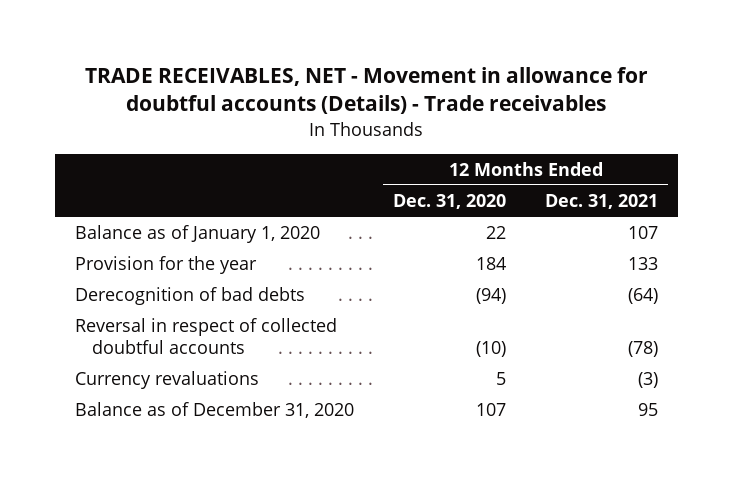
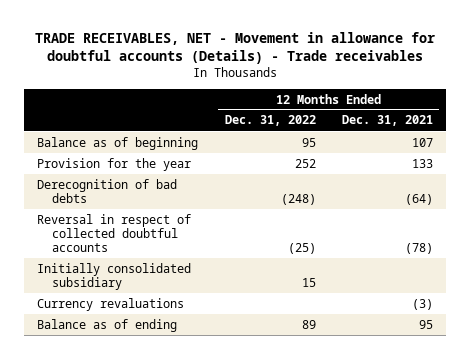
- | 12 Months Ended Dec. 31, 2020 | 12 Months Ended Dec. 31, 2021
+ | 12 Months Ended Dec. 31, 2022 | 12 Months Ended Dec. 31, 2021
- Balance as of January 1, 2020 | 22 | 107
+ Balance as of beginning | 95 | 107
+ Initially consolidated subsidiary | 15 |
- Balance as of December 31, 2020 | 107 | 95
+ Balance as of ending | 89 | 95

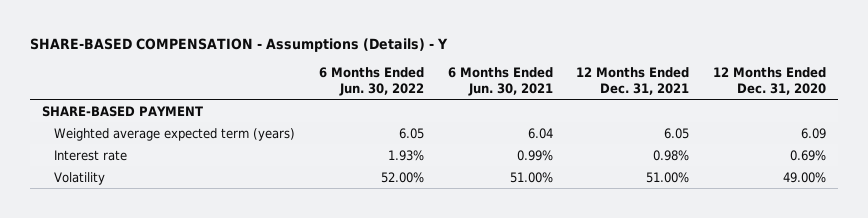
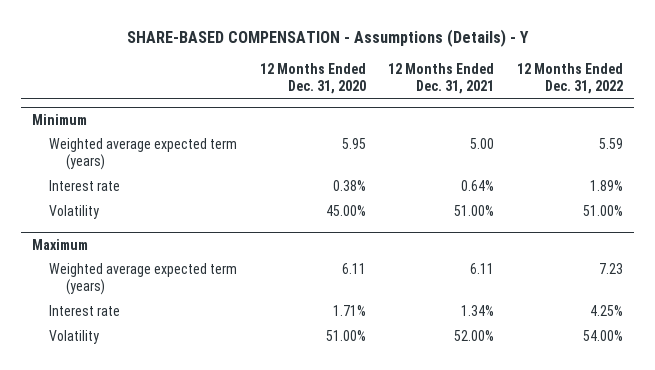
- | 6 Months Ended Jun. 30, 2022 | 6 Months Ended Jun. 30, 2021 | 12 Months Ended Dec. 31, 2021 | 12 Months Ended Dec. 31, 2020
+ | 12 Months Ended Dec. 31, 2020 | 12 Months Ended Dec. 31, 2021 | 12 Months Ended Dec. 31, 2022
- SHARE-BASED PAYMENT
- Weighted average expected term (years) | 6.05 | 6.04 | 6.05 | 6.09
- Interest rate | 1.93% | 0.99% | 0.98% | 0.69%
- Volatility | 52.00% | 51.00% | 51.00% | 49.00%
+ Minimum
+ Weighted average expected term (years) | 5.95 | 5.00 | 5.59
+ Interest rate | 0.38% | 0.64% | 1.89%
+ Volatility | 45.00% | 51.00% | 51.00%
+ Maximum
+ Weighted average expected term (years) | 6.11 | 6.11 | 7.23
+ Interest rate | 1.71% | 1.34% | 4.25%
+ Volatility | 51.00% | 52.00% | 54.00%

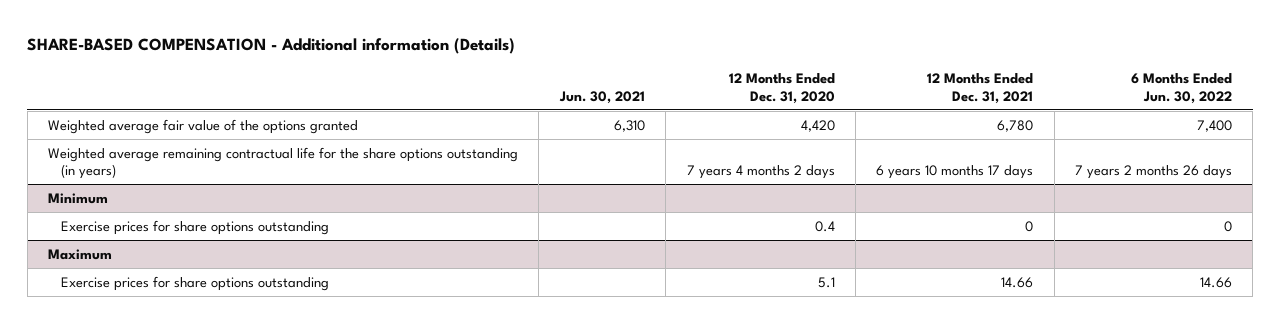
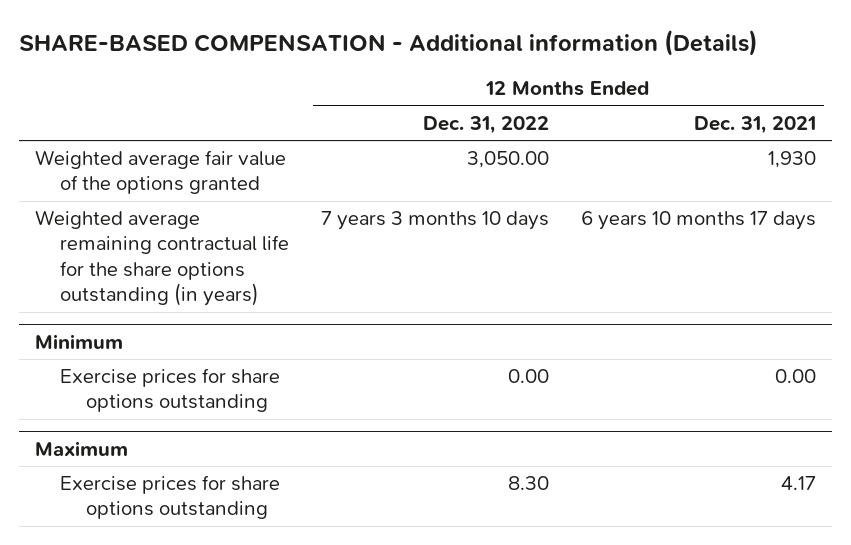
- | Jun. 30, 2021 | 12 Months Ended Dec. 31, 2020 | 12 Months Ended Dec. 31, 2021 | 6 Months Ended Jun. 30, 2022
+ | 12 Months Ended Dec. 31, 2022 | 12 Months Ended Dec. 31, 2021
- Weighted average fair value of the options granted | 6,310 | 4,420 | 6,780 | 7,400
+ Weighted average fair value of the options granted | 3,050.00 | 1,930
@ Minimum
- Exercise prices for share options outstanding | | 0.4 | 0 | 0
+ Exercise prices for share options outstanding | 0.00 | 0.00
@ Maximum
- Exercise prices for share options outstanding | | 5.1 | 14.66 | 14.66
+ Exercise prices for share options outstanding | 8.30 | 4.17

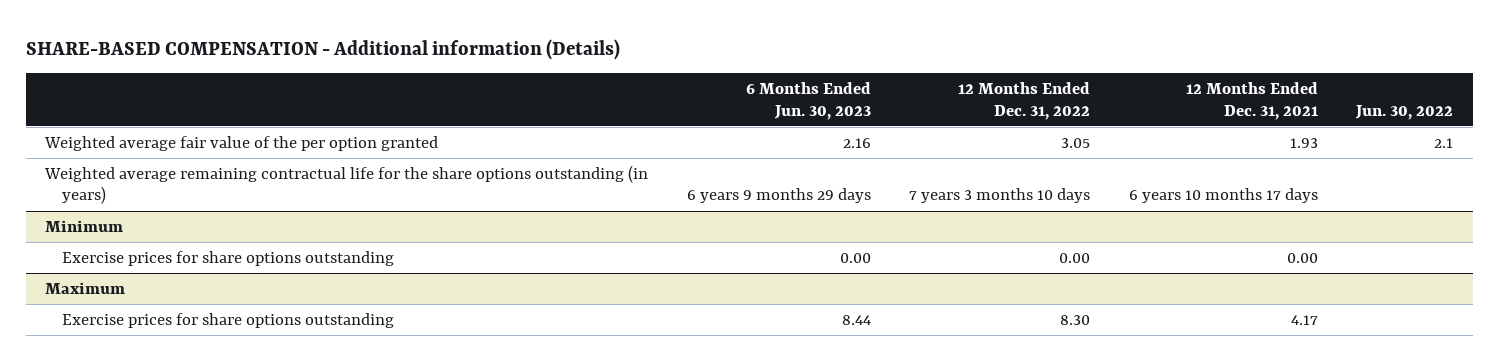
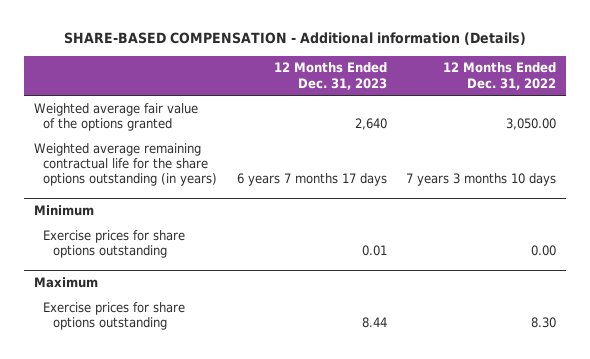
- | 6 Months Ended Jun. 30, 2023 | 12 Months Ended Dec. 31, 2022 | 12 Months Ended Dec. 31, 2021 | Jun. 30, 2022
+ | 12 Months Ended Dec. 31, 2023 | 12 Months Ended Dec. 31, 2022
- Weighted average fair value of the per option granted | 2.16 | 3.05 | 1.93 | 2.1
+ Weighted average fair value of the options granted | 2,640 | 3,050.00

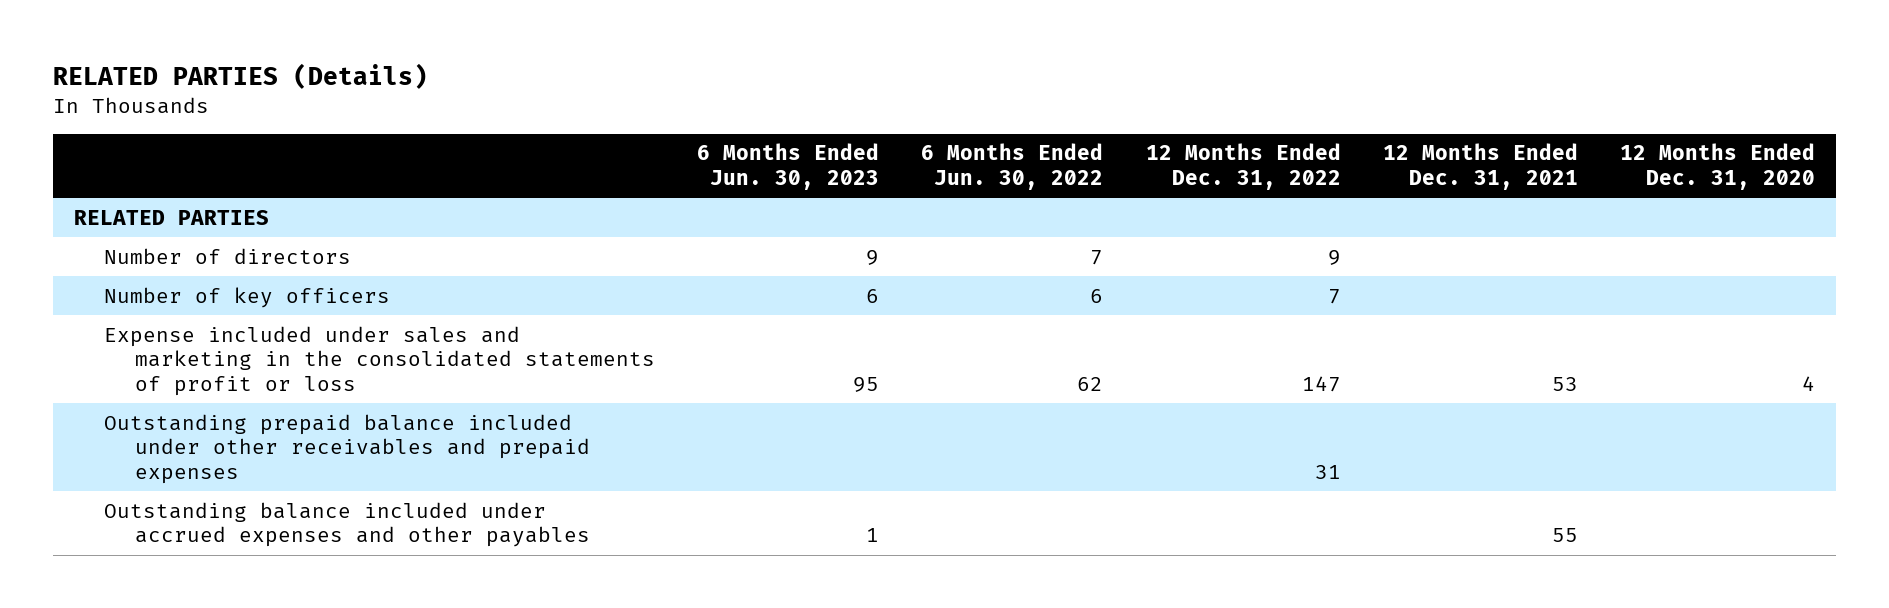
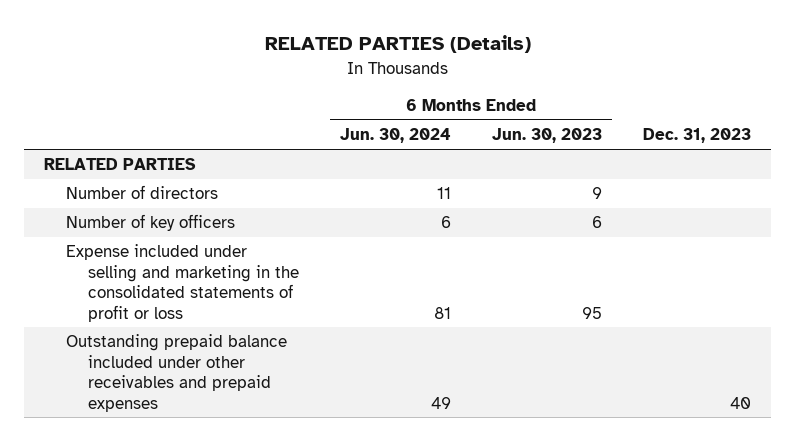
- | 6 Months Ended Jun. 30, 2023 | 6 Months Ended Jun. 30, 2022 | 12 Months Ended Dec. 31, 2022 | 12 Months Ended Dec. 31, 2021 | 12 Months Ended Dec. 31, 2020
+ | 6 Months Ended Jun. 30, 2024 | 6 Months Ended Jun. 30, 2023 | Dec. 31, 2023
- Expense included under sales and marketing in the consolidated statements of profit or loss | 95 | 62 | 147 | 53 | 4
+ Expense included under selling and marketing in the consolidated statements of profit or loss | 81 | 95 |
- Outstanding balance included under accrued expenses and other payables | 1 | | | 55 |

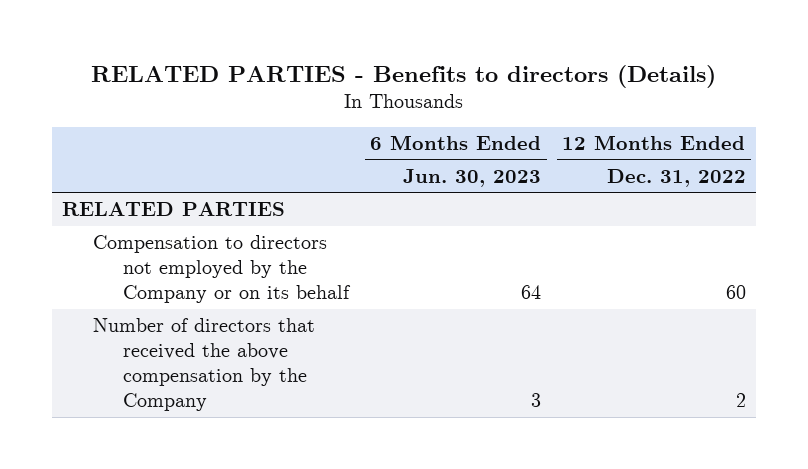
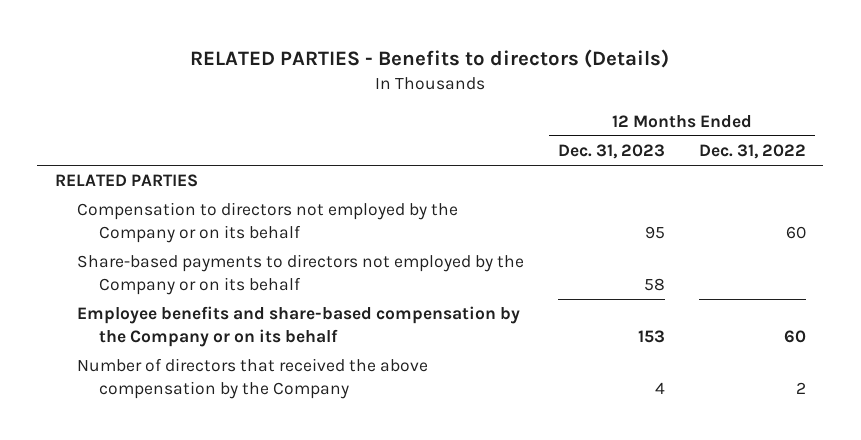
- | 6 Months Ended Jun. 30, 2023 | 12 Months Ended Dec. 31, 2022
+ | 12 Months Ended Dec. 31, 2023 | 12 Months Ended Dec. 31, 2022
+ Share-based payments to directors not employed by the Company or on its behalf | 58 |
+ Employee benefits and share-based compensation by the Company or on its behalf | 153 | 60

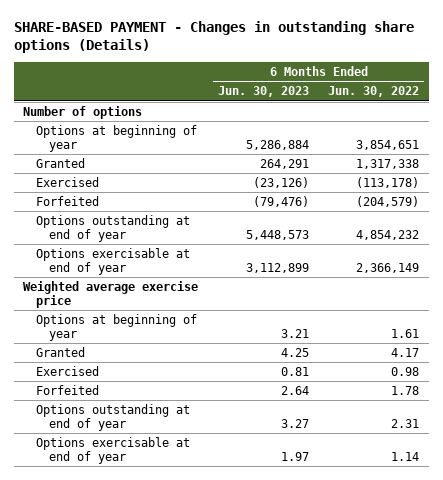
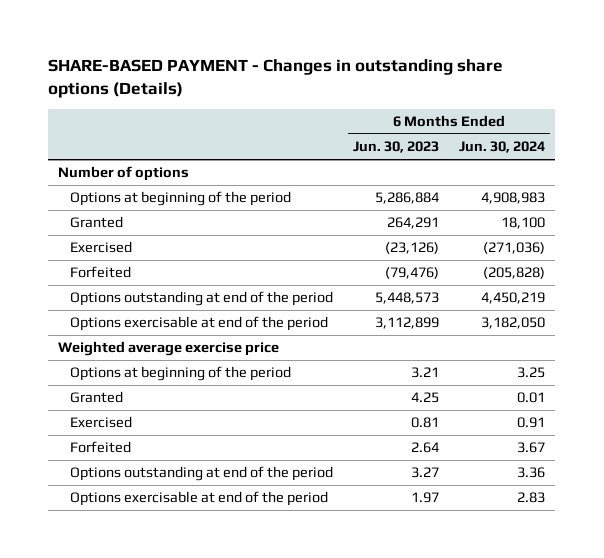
- | 6 Months Ended Jun. 30, 2023 | 6 Months Ended Jun. 30, 2022
+ | 6 Months Ended Jun. 30, 2023 | 6 Months Ended Jun. 30, 2024
- Options at beginning of year | 5,286,884 | 3,854,651
+ Options at beginning of the period | 5,286,884 | 4,908,983
- Options outstanding at end of year | 5,448,573 | 4,854,232
- Options exercisable at end of year | 3,112,899 | 2,366,149
+ Options outstanding at end of the period | 5,448,573 | 4,450,219
+ Options exercisable at end of the period | 3,112,899 | 3,182,050
- Options at beginning of year | 3.21 | 1.61
+ Options at beginning of the period | 3.21 | 3.25
- Options outstanding at end of year | 3.27 | 2.31
- Options exercisable at end of year | 1.97 | 1.14
+ Options outstanding at end of the period | 3.27 | 3.36
+ Options exercisable at end of the period | 1.97 | 2.83

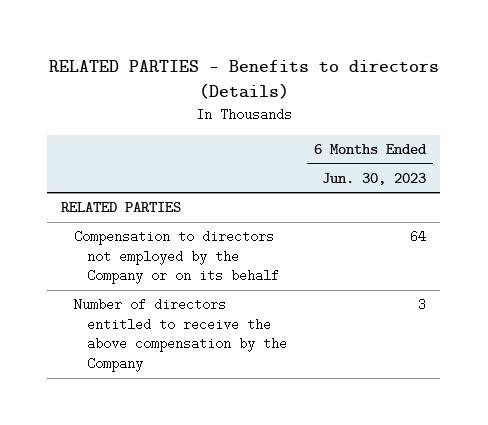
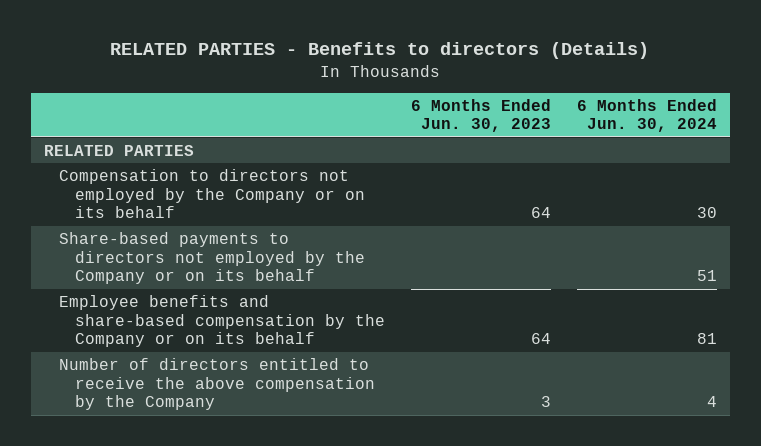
- | 6 Months Ended Jun. 30, 2023
+ | 6 Months Ended Jun. 30, 2023 | 6 Months Ended Jun. 30, 2024
+ Share-based payments to directors not employed by the Company or on its behalf | | 51
+ Employee benefits and share-based compensation by the Company or on its behalf | 64 | 81

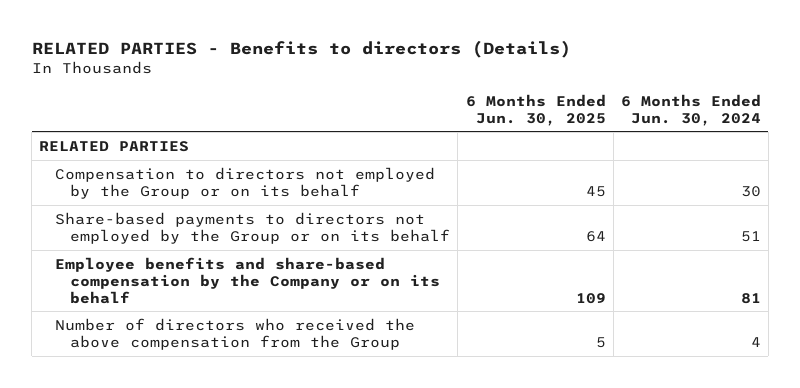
- | 6 Months Ended Jun. 30, 2023 | 6 Months Ended Jun. 30, 2024
+ | 6 Months Ended Jun. 30, 2025 | 6 Months Ended Jun. 30, 2024
- Compensation to directors not employed by the Company or on its behalf | 64 | 30
- Share-based payments to directors not employed by the Company or on its behalf | | 51
+ Compensation to directors not employed by the Group or on its behalf | 45 | 30
+ Share-based payments to directors not employed by the Group or on its behalf | 64 | 51
- Number of directors entitled to receive the above compensation by the Company | 3 | 4
+ Number of directors who received the above compensation from the Group | 5 | 4

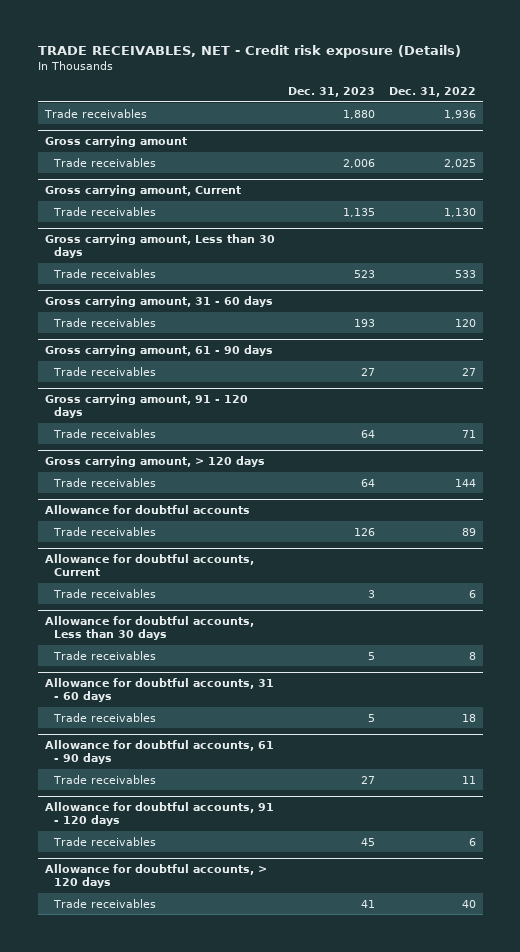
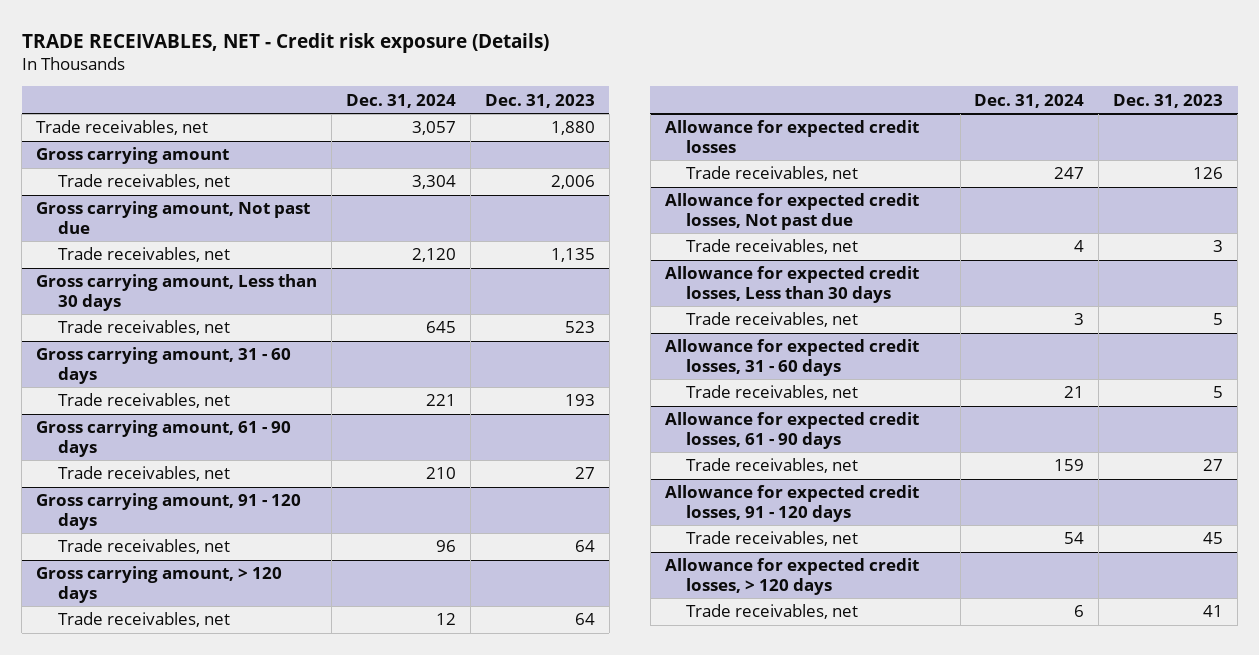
- | Dec. 31, 2023 | Dec. 31, 2022
+ | Dec. 31, 2024 | Dec. 31, 2023
- Trade receivables | 1,880 | 1,936
+ Trade receivables, net | 3,057 | 1,880
@ Gross carrying amount
- Trade receivables | 2,006 | 2,025
- Gross carrying amount, Current
- Trade receivables | 1,135 | 1,130
@ Gross carrying amount
+ Trade receivables, net | 3,304 | 2,006
+ Gross carrying amount, Not past due
+ Trade receivables, net | 2,120 | 1,135
@ Gross carrying amount, Less than 30 days
- Trade receivables | 523 | 533
+ Trade receivables, net | 645 | 523
@ Gross carrying amount, 31 - 60 days
- Trade receivables | 193 | 120
+ Trade receivables, net | 221 | 193
@ Gross carrying amount, 61 - 90 days
- Trade receivables | 27 | 27
+ Trade receivables, net | 210 | 27
@ Gross carrying amount, 91 - 120 days
- Trade receivables | 64 | 71
+ Trade receivables, net | 96 | 64
@ Gross carrying amount, > 120 days
- Trade receivables | 64 | 144
- Allowance for doubtful accounts
- Trade receivables | 126 | 89
- Allowance for doubtful accounts, Current
- Trade receivables | 3 | 6
- Allowance for doubtful accounts, Less than 30 days
- Trade receivables | 5 | 8
- Allowance for doubtful accounts, 31 - 60 days
- Trade receivables | 5 | 18
- Allowance for doubtful accounts, 61 - 90 days
- Trade receivables | 27 | 11
- Allowance for doubtful accounts, 91 - 120 days
- Trade receivables | 45 | 6
- Allowance for doubtful accounts, > 120 days
- Trade receivables | 41 | 40
@ Gross carrying amount, > 120 days
+ Trade receivables, net | 12 | 64
+ Allowance for expected credit losses
+ Trade receivables, net | 247 | 126
+ Allowance for expected credit losses, Not past due
+ Trade receivables, net | 4 | 3
+ Allowance for expected credit losses, Less than 30 days
+ Trade receivables, net | 3 | 5
+ Allowance for expected credit losses, 31 - 60 days
+ Trade receivables, net | 21 | 5
+ Allowance for expected credit losses, 61 - 90 days
+ Trade receivables, net | 159 | 27
+ Allowance for expected credit losses, 91 - 120 days
+ Trade receivables, net | 54 | 45
+ Allowance for expected credit losses, > 120 days
+ Trade receivables, net | 6 | 41

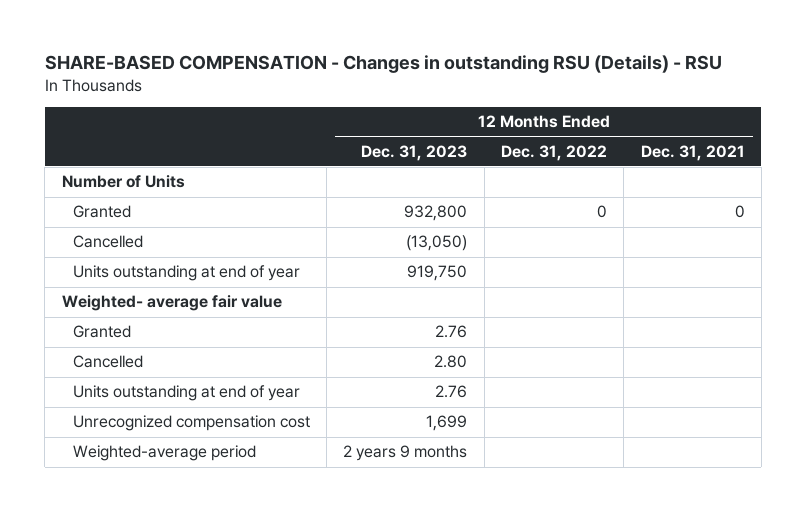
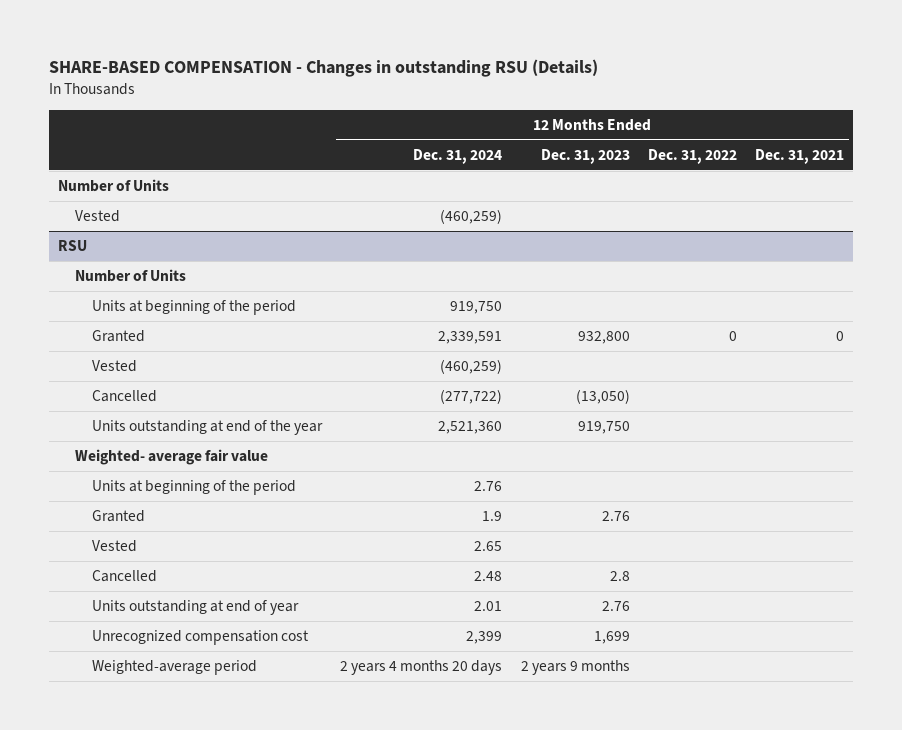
- SHARE-BASED COMPENSATION - Changes in outstanding RSU (Details) - RSU
+ SHARE-BASED COMPENSATION - Changes in outstanding RSU (Details)
- | 12 Months Ended Dec. 31, 2023 | 12 Months Ended Dec. 31, 2022 | 12 Months Ended Dec. 31, 2021
+ | 12 Months Ended Dec. 31, 2024 | 12 Months Ended Dec. 31, 2023 | 12 Months Ended Dec. 31, 2022 | 12 Months Ended Dec. 31, 2021
+ Vested | (460,259) | | |
+ RSU
+ Number of Units
+ Units at beginning of the period | 919,750 | | |
+ Vested | (460,259) | | |
- Units outstanding at end of year | 919,750 | |
+ Units outstanding at end of the year | 2,521,360 | 919,750 | |
+ Units at beginning of the period | 2.76 | | |
- Cancelled | 2.80 | |
+ Vested | 2.65 | | |
+ Cancelled | 2.48 | 2.8 | |

